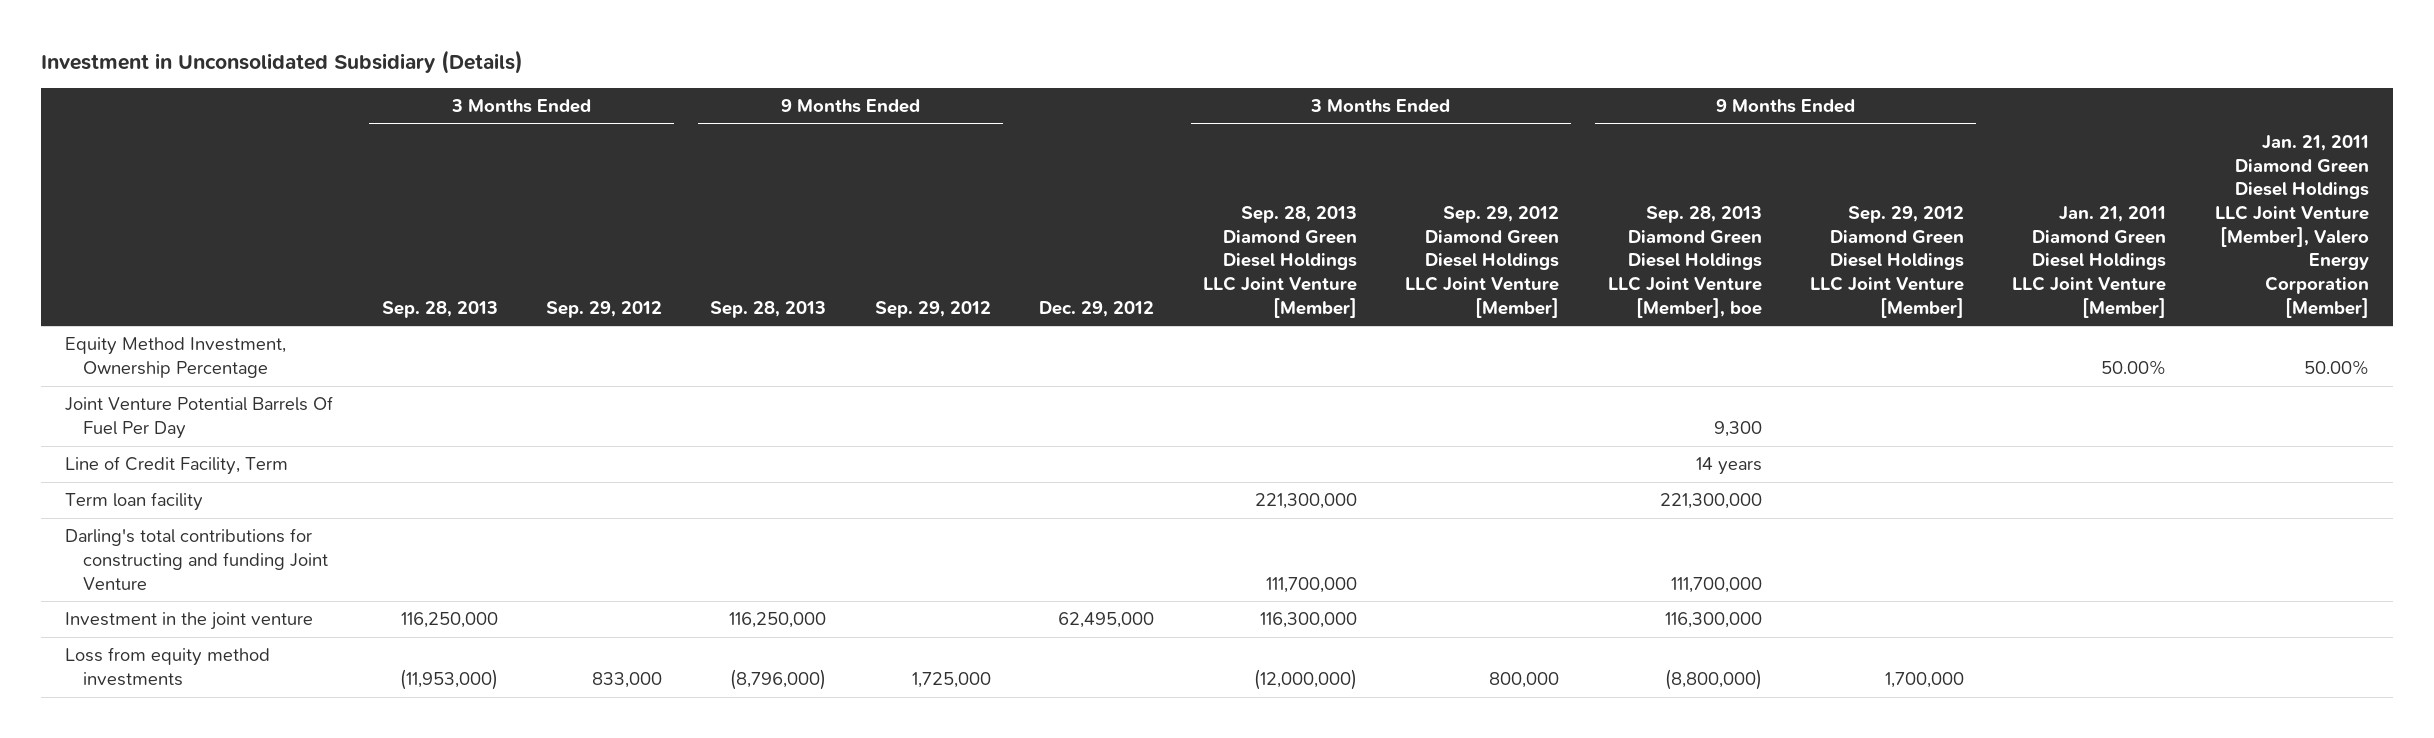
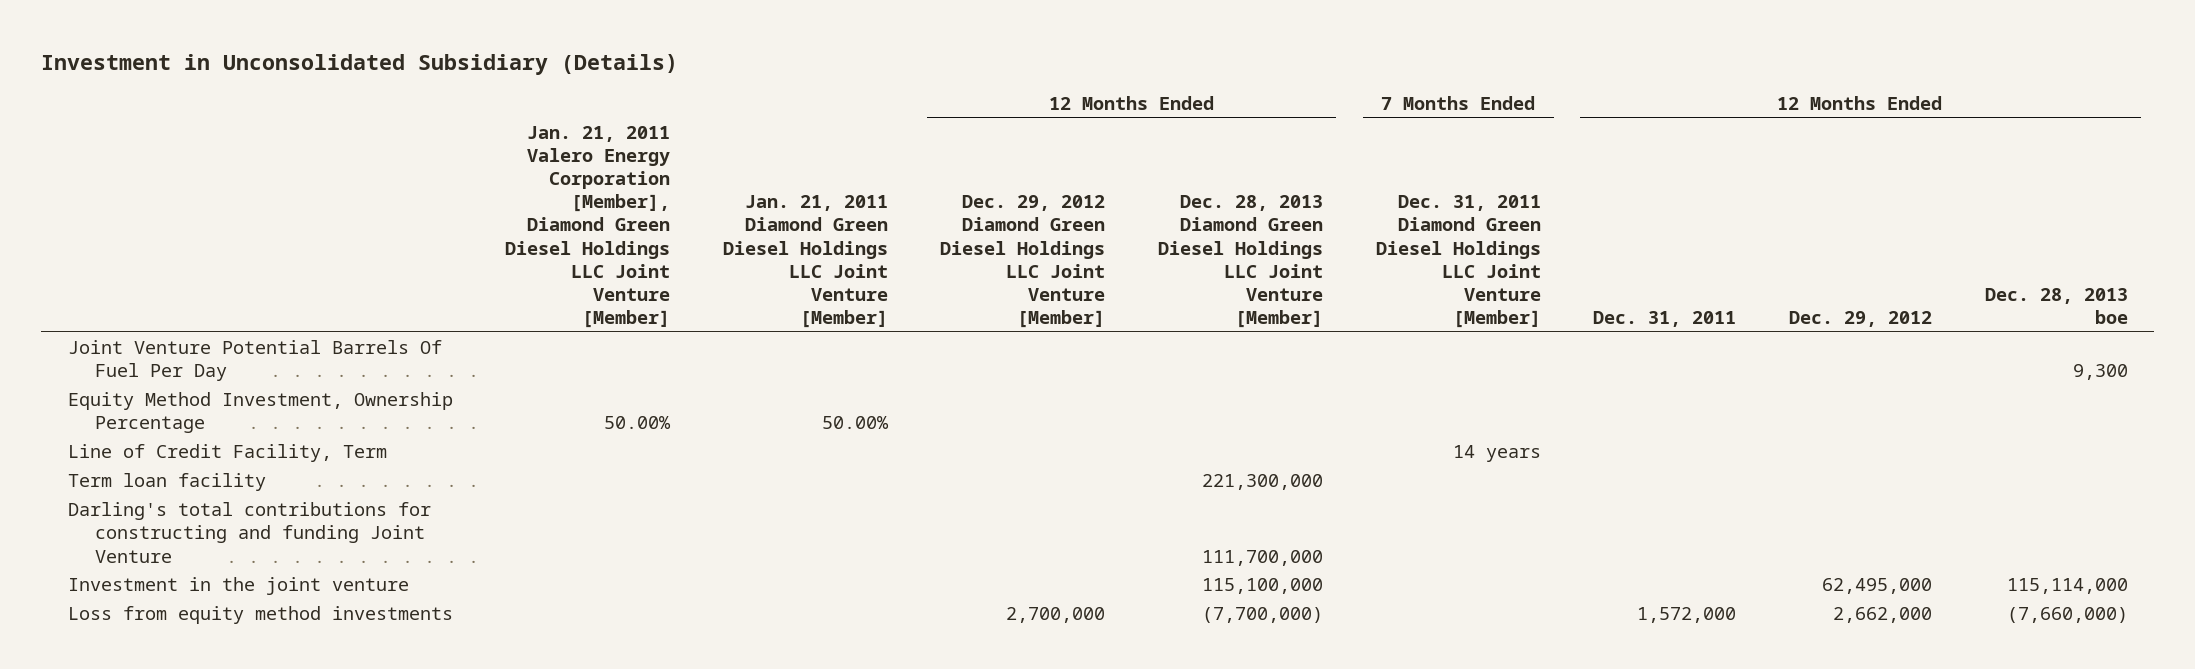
- | 3 Months Ended Sep. 28, 2013 | 3 Months Ended Sep. 29, 2012 | 9 Months Ended Sep. 28, 2013 | 9 Months Ended Sep. 29, 2012 | Dec. 29, 2012 | 3 Months Ended Sep. 28, 2013 Diamond Green Diesel Holdings LLC Joint Venture [Member] | 3 Months Ended Sep. 29, 2012 Diamond Green Diesel Holdings LLC Joint Venture [Member] | 9 Months Ended Sep. 28, 2013 Diamond Green Diesel Holdings LLC Joint Venture [Member], boe | 9 Months Ended Sep. 29, 2012 Diamond Green Diesel Holdings LLC Joint Venture [Member] | Jan. 21, 2011 Diamond Green Diesel Holdings LLC Joint Venture [Member] | Jan. 21, 2011 Diamond Green Diesel Holdings LLC Joint Venture [Member], Valero Energy Corporation [Member]
+ | Jan. 21, 2011 Valero Energy Corporation [Member], Diamond Green Diesel Holdings LLC Joint Venture [Member] | Jan. 21, 2011 Diamond Green Diesel Holdings LLC Joint Venture [Member] | 12 Months Ended Dec. 29, 2012 Diamond Green Diesel Holdings LLC Joint Venture [Member] | 12 Months Ended Dec. 28, 2013 Diamond Green Diesel Holdings LLC Joint Venture [Member] | 7 Months Ended Dec. 31, 2011 Diamond Green Diesel Holdings LLC Joint Venture [Member] | 12 Months Ended Dec. 31, 2011 | 12 Months Ended Dec. 29, 2012 | 12 Months Ended Dec. 28, 2013 boe
moved down: Equity Method Investment, Ownership Percentage | 50.00% | 50.00% | | | | | |

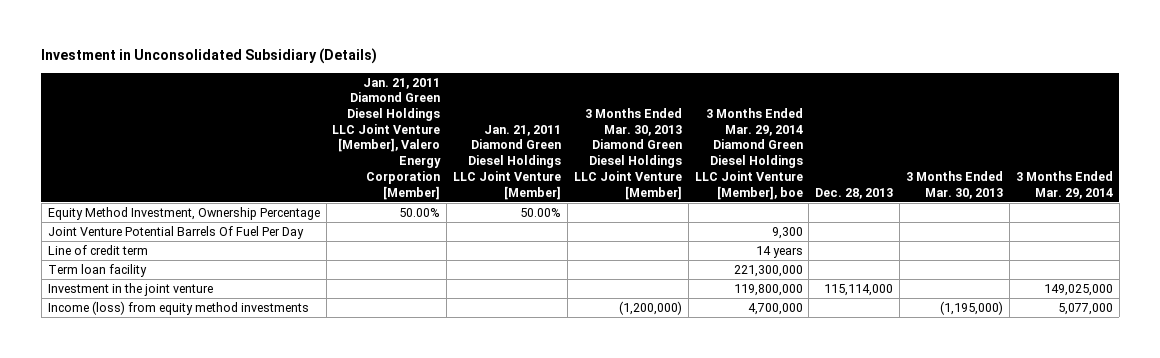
- | Jan. 21, 2011 Valero Energy Corporation [Member], Diamond Green Diesel Holdings LLC Joint Venture [Member] | Jan. 21, 2011 Diamond Green Diesel Holdings LLC Joint Venture [Member] | 12 Months Ended Dec. 29, 2012 Diamond Green Diesel Holdings LLC Joint Venture [Member] | 12 Months Ended Dec. 28, 2013 Diamond Green Diesel Holdings LLC Joint Venture [Member] | 7 Months Ended Dec. 31, 2011 Diamond Green Diesel Holdings LLC Joint Venture [Member] | 12 Months Ended Dec. 31, 2011 | 12 Months Ended Dec. 29, 2012 | 12 Months Ended Dec. 28, 2013 boe
+ | Jan. 21, 2011 Diamond Green Diesel Holdings LLC Joint Venture [Member], Valero Energy Corporation [Member] | Jan. 21, 2011 Diamond Green Diesel Holdings LLC Joint Venture [Member] | 3 Months Ended Mar. 30, 2013 Diamond Green Diesel Holdings LLC Joint Venture [Member] | 3 Months Ended Mar. 29, 2014 Diamond Green Diesel Holdings LLC Joint Venture [Member], boe | Dec. 28, 2013 | 3 Months Ended Mar. 30, 2013 | 3 Months Ended Mar. 29, 2014
- Line of Credit Facility, Term | | | | | 14 years | | |
moved down: Joint Venture Potential Barrels Of Fuel Per Day | | | | 9,300 | | |
+ Line of credit term | | | | 14 years | | |
- Darling's total contributions for constructing and funding Joint Venture | | | | 111,700,000 | | | |
- Loss from equity method investments | | | 2,700,000 | (7,700,000) | | 1,572,000 | 2,662,000 | (7,660,000)
+ Income (loss) from equity method investments | | | (1,200,000) | 4,700,000 | | (1,195,000) | 5,077,000

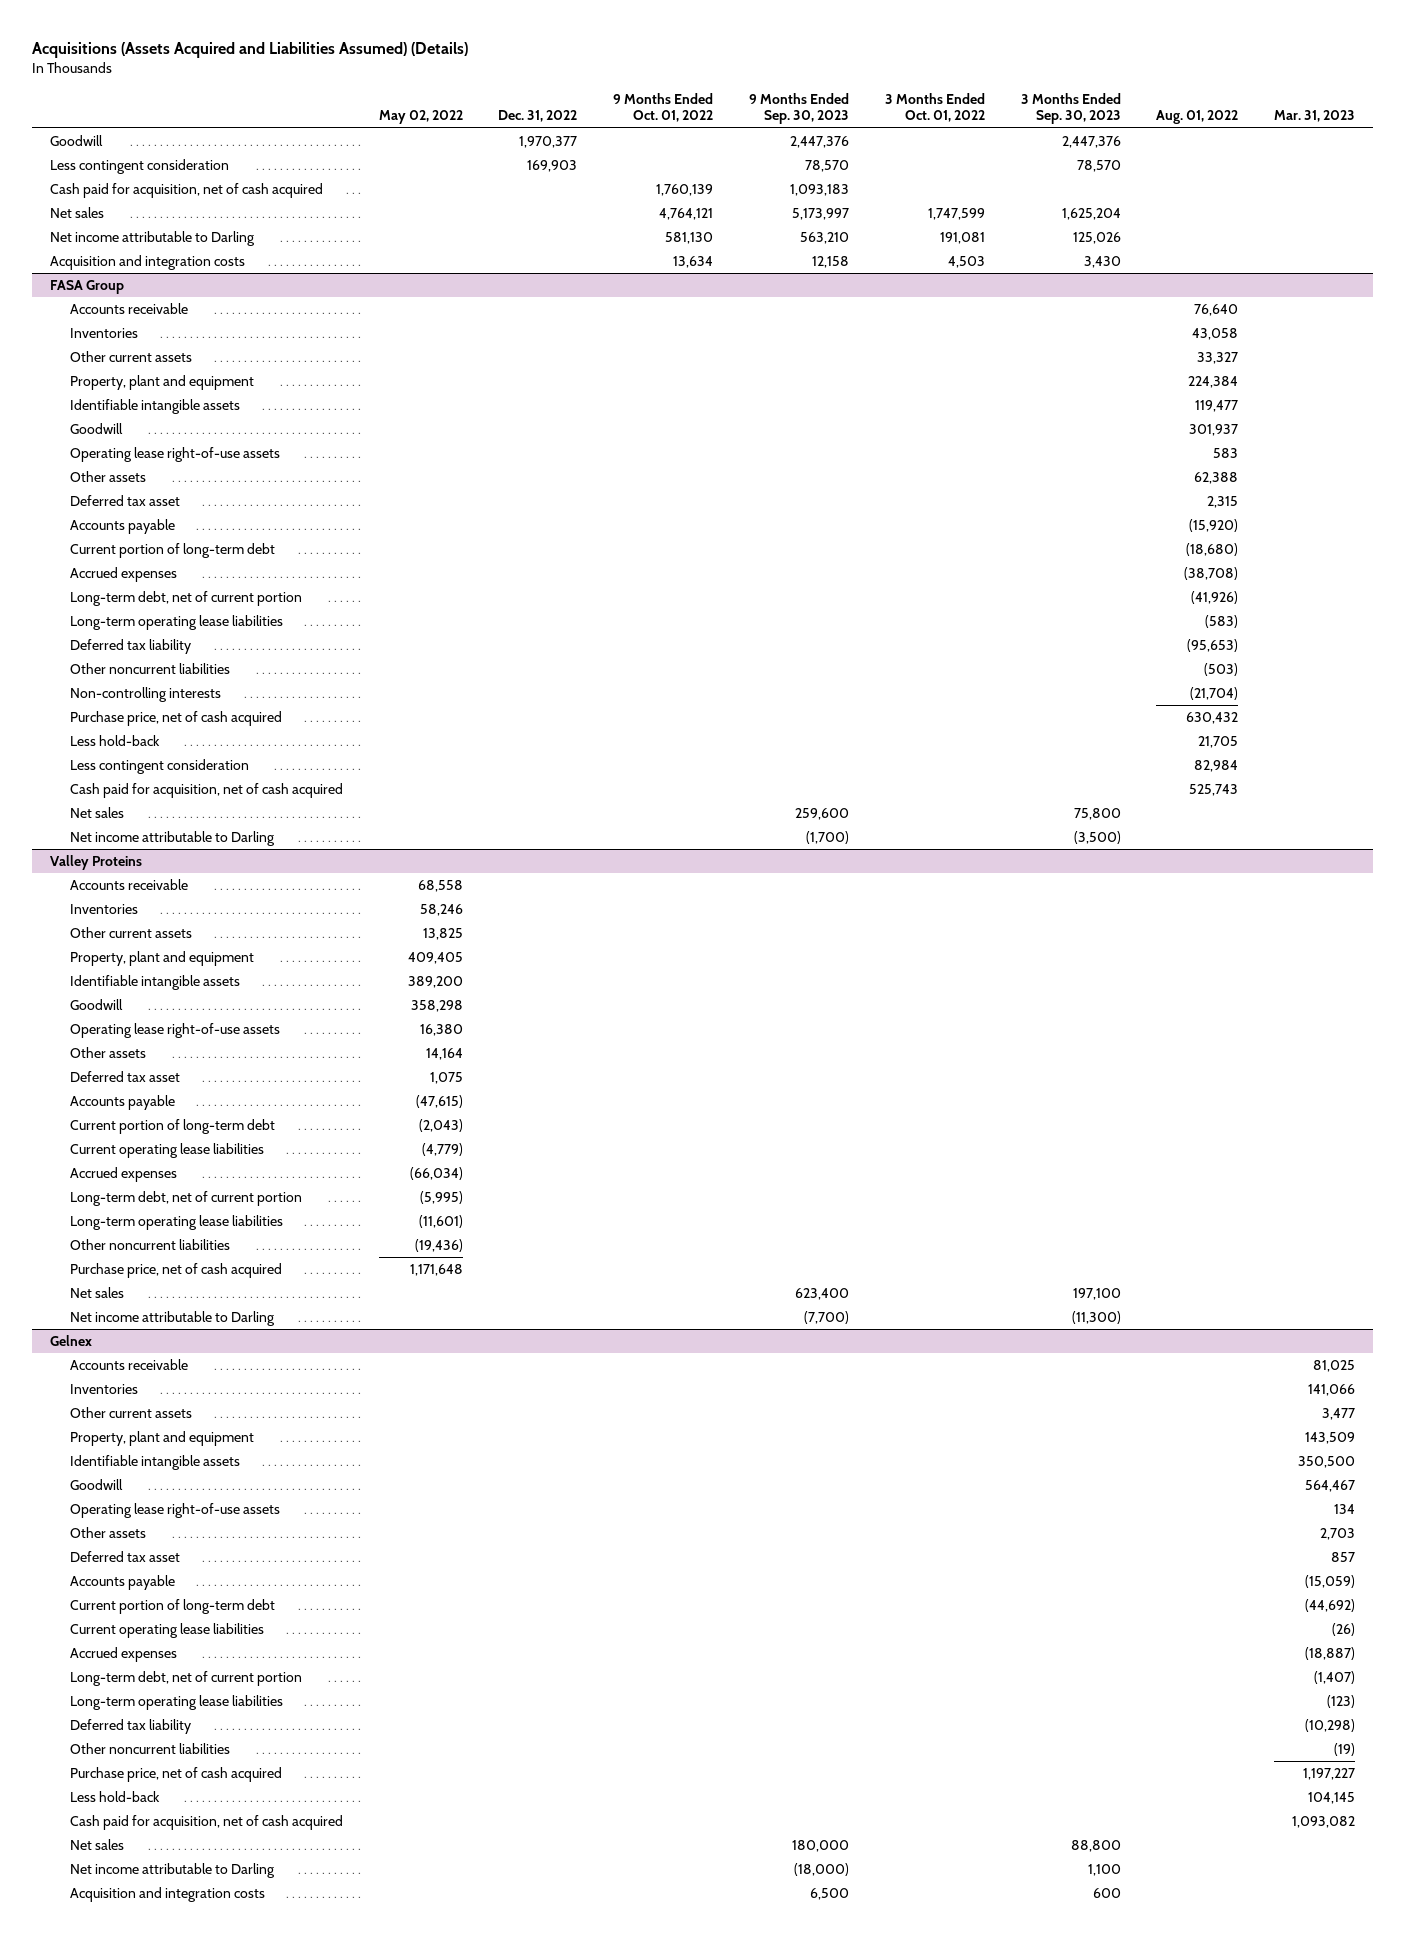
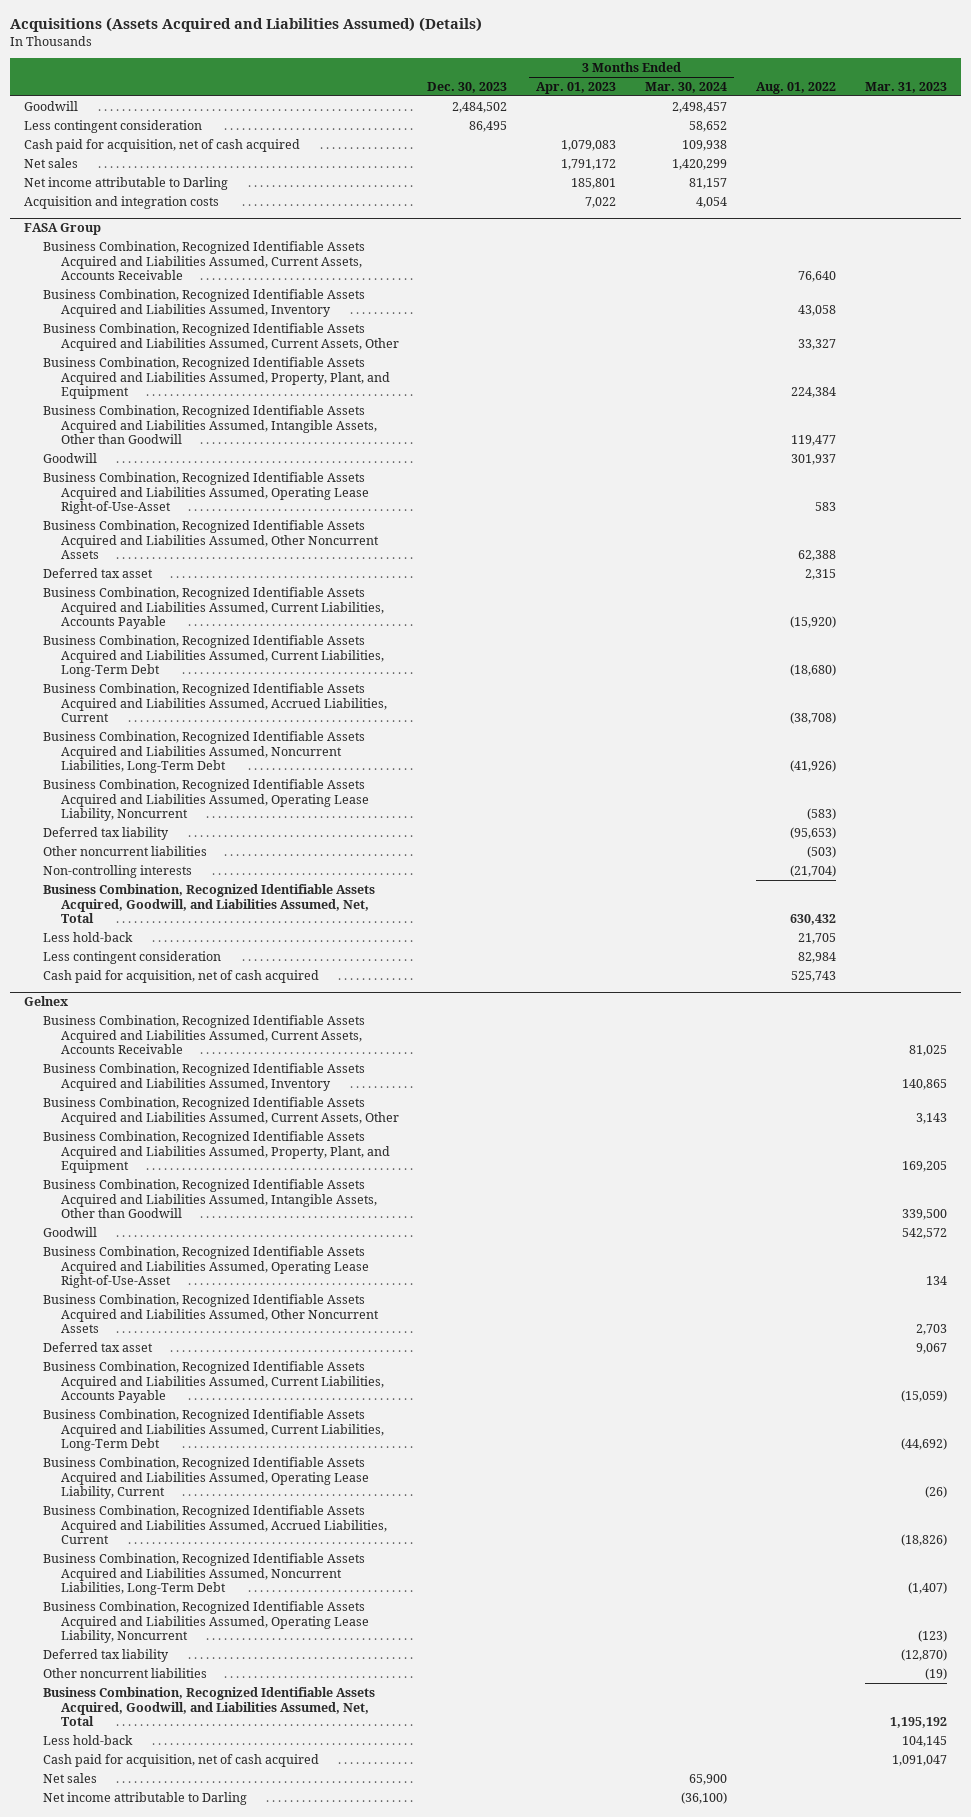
- | May 02, 2022 | Dec. 31, 2022 | 9 Months Ended Oct. 01, 2022 | 9 Months Ended Sep. 30, 2023 | 3 Months Ended Oct. 01, 2022 | 3 Months Ended Sep. 30, 2023 | Aug. 01, 2022 | Mar. 31, 2023
+ | Dec. 30, 2023 | 3 Months Ended Apr. 01, 2023 | 3 Months Ended Mar. 30, 2024 | Aug. 01, 2022 | Mar. 31, 2023
@ FASA Group
- Accounts receivable | | | | | | | 76,640 |
- Inventories | | | | | | | 43,058 |
- Other current assets | | | | | | | 33,327 |
- Property, plant and equipment | | | | | | | 224,384 |
- Identifiable intangible assets | | | | | | | 119,477 |
+ Business Combination, Recognized Identifiable Assets Acquired and Liabilities Assumed, Current Assets, Accounts Receivable | | | | 76,640 |
+ Business Combination, Recognized Identifiable Assets Acquired and Liabilities Assumed, Inventory | | | | 43,058 |
+ Business Combination, Recognized Identifiable Assets Acquired and Liabilities Assumed, Current Assets, Other | | | | 33,327 |
+ Business Combination, Recognized Identifiable Assets Acquired and Liabilities Assumed, Property, Plant, and Equipment | | | | 224,384 |
+ Business Combination, Recognized Identifiable Assets Acquired and Liabilities Assumed, Intangible Assets, Other than Goodwill | | | | 119,477 |
- Operating lease right-of-use assets | | | | | | | 583 |
- Other assets | | | | | | | 62,388 |
+ Business Combination, Recognized Identifiable Assets Acquired and Liabilities Assumed, Operating Lease Right-of-Use-Asset | | | | 583 |
+ Business Combination, Recognized Identifiable Assets Acquired and Liabilities Assumed, Other Noncurrent Assets | | | | 62,388 |
- Accounts payable | | | | | | | (15,920) |
- Current portion of long-term debt | | | | | | | (18,680) |
- Accrued expenses | | | | | | | (38,708) |
- Long-term debt, net of current portion | | | | | | | (41,926) |
- Long-term operating lease liabilities | | | | | | | (583) |
+ Business Combination, Recognized Identifiable Assets Acquired and Liabilities Assumed, Current Liabilities, Accounts Payable | | | | (15,920) |
+ Business Combination, Recognized Identifiable Assets Acquired and Liabilities Assumed, Current Liabilities, Long-Term Debt | | | | (18,680) |
+ Business Combination, Recognized Identifiable Assets Acquired and Liabilities Assumed, Accrued Liabilities, Current | | | | (38,708) |
+ Business Combination, Recognized Identifiable Assets Acquired and Liabilities Assumed, Noncurrent Liabilities, Long-Term Debt | | | | (41,926) |
+ Business Combination, Recognized Identifiable Assets Acquired and Liabilities Assumed, Operating Lease Liability, Noncurrent | | | | (583) |
- Purchase price, net of cash acquired | | | | | | | 630,432 |
+ Business Combination, Recognized Identifiable Assets Acquired, Goodwill, and Liabilities Assumed, Net, Total | | | | 630,432 |
- Net sales | | | | 259,600 | | 75,800 | |
- Net income attributable to Darling | | | | (1,700) | | (3,500) | |
- Valley Proteins
- Accounts receivable | 68,558 | | | | | | |
- Inventories | 58,246 | | | | | | |
- Other current assets | 13,825 | | | | | | |
- Property, plant and equipment | 409,405 | | | | | | |
- Identifiable intangible assets | 389,200 | | | | | | |
- Goodwill | 358,298 | | | | | | |
- Operating lease right-of-use assets | 16,380 | | | | | | |
- Other assets | 14,164 | | | | | | |
- Deferred tax asset | 1,075 | | | | | | |
- Accounts payable | (47,615) | | | | | | |
- Current portion of long-term debt | (2,043) | | | | | | |
- Current operating lease liabilities | (4,779) | | | | | | |
- Accrued expenses | (66,034) | | | | | | |
- Long-term debt, net of current portion | (5,995) | | | | | | |
- Long-term operating lease liabilities | (11,601) | | | | | | |
- Other noncurrent liabilities | (19,436) | | | | | | |
- Purchase price, net of cash acquired | 1,171,648 | | | | | | |
- Net sales | | | | 623,400 | | 197,100 | |
- Net income attributable to Darling | | | | (7,700) | | (11,300) | |
@ Gelnex
- Accounts receivable | | | | | | | | 81,025
- Inventories | | | | | | | | 141,066
- Other current assets | | | | | | | | 3,477
- Property, plant and equipment | | | | | | | | 143,509
- Identifiable intangible assets | | | | | | | | 350,500
- Goodwill | | | | | | | | 564,467
- Operating lease right-of-use assets | | | | | | | | 134
- Other assets | | | | | | | | 2,703
- Deferred tax asset | | | | | | | | 857
- Accounts payable | | | | | | | | (15,059)
- Current portion of long-term debt | | | | | | | | (44,692)
- Current operating lease liabilities | | | | | | | | (26)
- Accrued expenses | | | | | | | | (18,887)
- Long-term debt, net of current portion | | | | | | | | (1,407)
- Long-term operating lease liabilities | | | | | | | | (123)
- Deferred tax liability | | | | | | | | (10,298)
+ Business Combination, Recognized Identifiable Assets Acquired and Liabilities Assumed, Current Assets, Accounts Receivable | | | | | 81,025
+ Business Combination, Recognized Identifiable Assets Acquired and Liabilities Assumed, Inventory | | | | | 140,865
+ Business Combination, Recognized Identifiable Assets Acquired and Liabilities Assumed, Current Assets, Other | | | | | 3,143
+ Business Combination, Recognized Identifiable Assets Acquired and Liabilities Assumed, Property, Plant, and Equipment | | | | | 169,205
+ Business Combination, Recognized Identifiable Assets Acquired and Liabilities Assumed, Intangible Assets, Other than Goodwill | | | | | 339,500
+ Goodwill | | | | | 542,572
+ Business Combination, Recognized Identifiable Assets Acquired and Liabilities Assumed, Operating Lease Right-of-Use-Asset | | | | | 134
+ Business Combination, Recognized Identifiable Assets Acquired and Liabilities Assumed, Other Noncurrent Assets | | | | | 2,703
+ Deferred tax asset | | | | | 9,067
+ Business Combination, Recognized Identifiable Assets Acquired and Liabilities Assumed, Current Liabilities, Accounts Payable | | | | | (15,059)
+ Business Combination, Recognized Identifiable Assets Acquired and Liabilities Assumed, Current Liabilities, Long-Term Debt | | | | | (44,692)
+ Business Combination, Recognized Identifiable Assets Acquired and Liabilities Assumed, Operating Lease Liability, Current | | | | | (26)
+ Business Combination, Recognized Identifiable Assets Acquired and Liabilities Assumed, Accrued Liabilities, Current | | | | | (18,826)
+ Business Combination, Recognized Identifiable Assets Acquired and Liabilities Assumed, Noncurrent Liabilities, Long-Term Debt | | | | | (1,407)
+ Business Combination, Recognized Identifiable Assets Acquired and Liabilities Assumed, Operating Lease Liability, Noncurrent | | | | | (123)
+ Deferred tax liability | | | | | (12,870)
- Purchase price, net of cash acquired | | | | | | | | 1,197,227
+ Business Combination, Recognized Identifiable Assets Acquired, Goodwill, and Liabilities Assumed, Net, Total | | | | | 1,195,192
- Cash paid for acquisition, net of cash acquired | | | | | | | | 1,093,082
+ Cash paid for acquisition, net of cash acquired | | | | | 1,091,047
- Acquisition and integration costs | | | | 6,500 | | 600 | |

